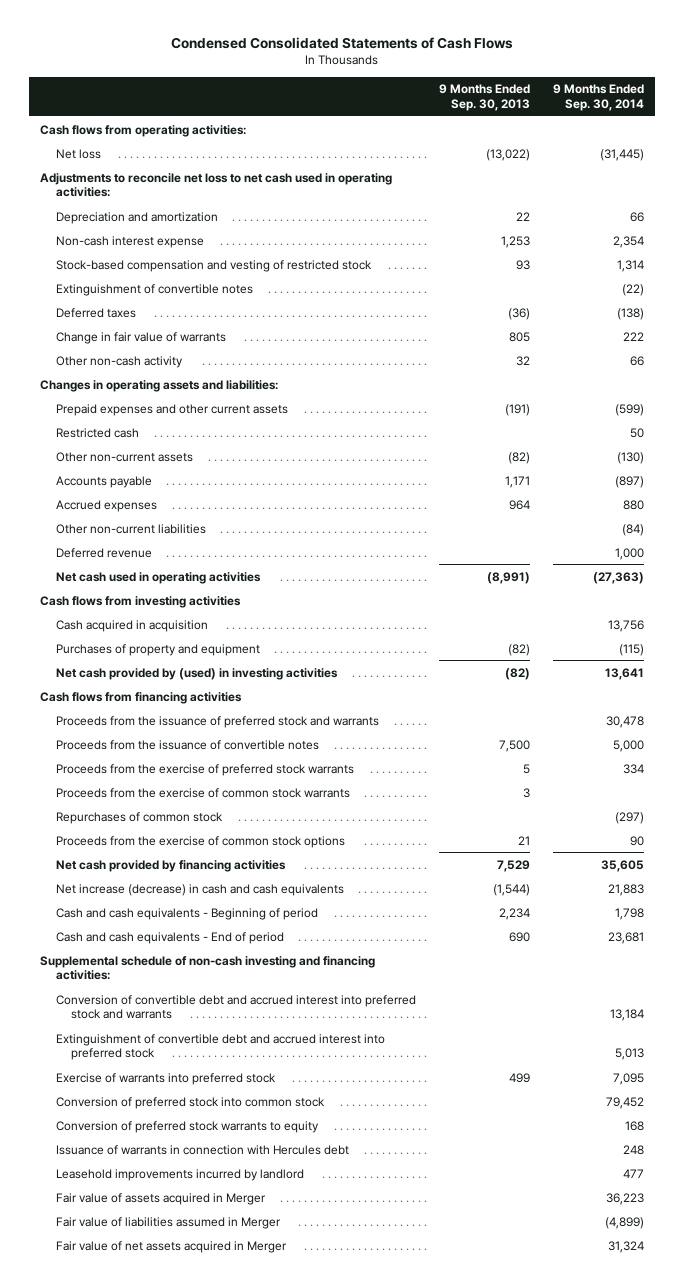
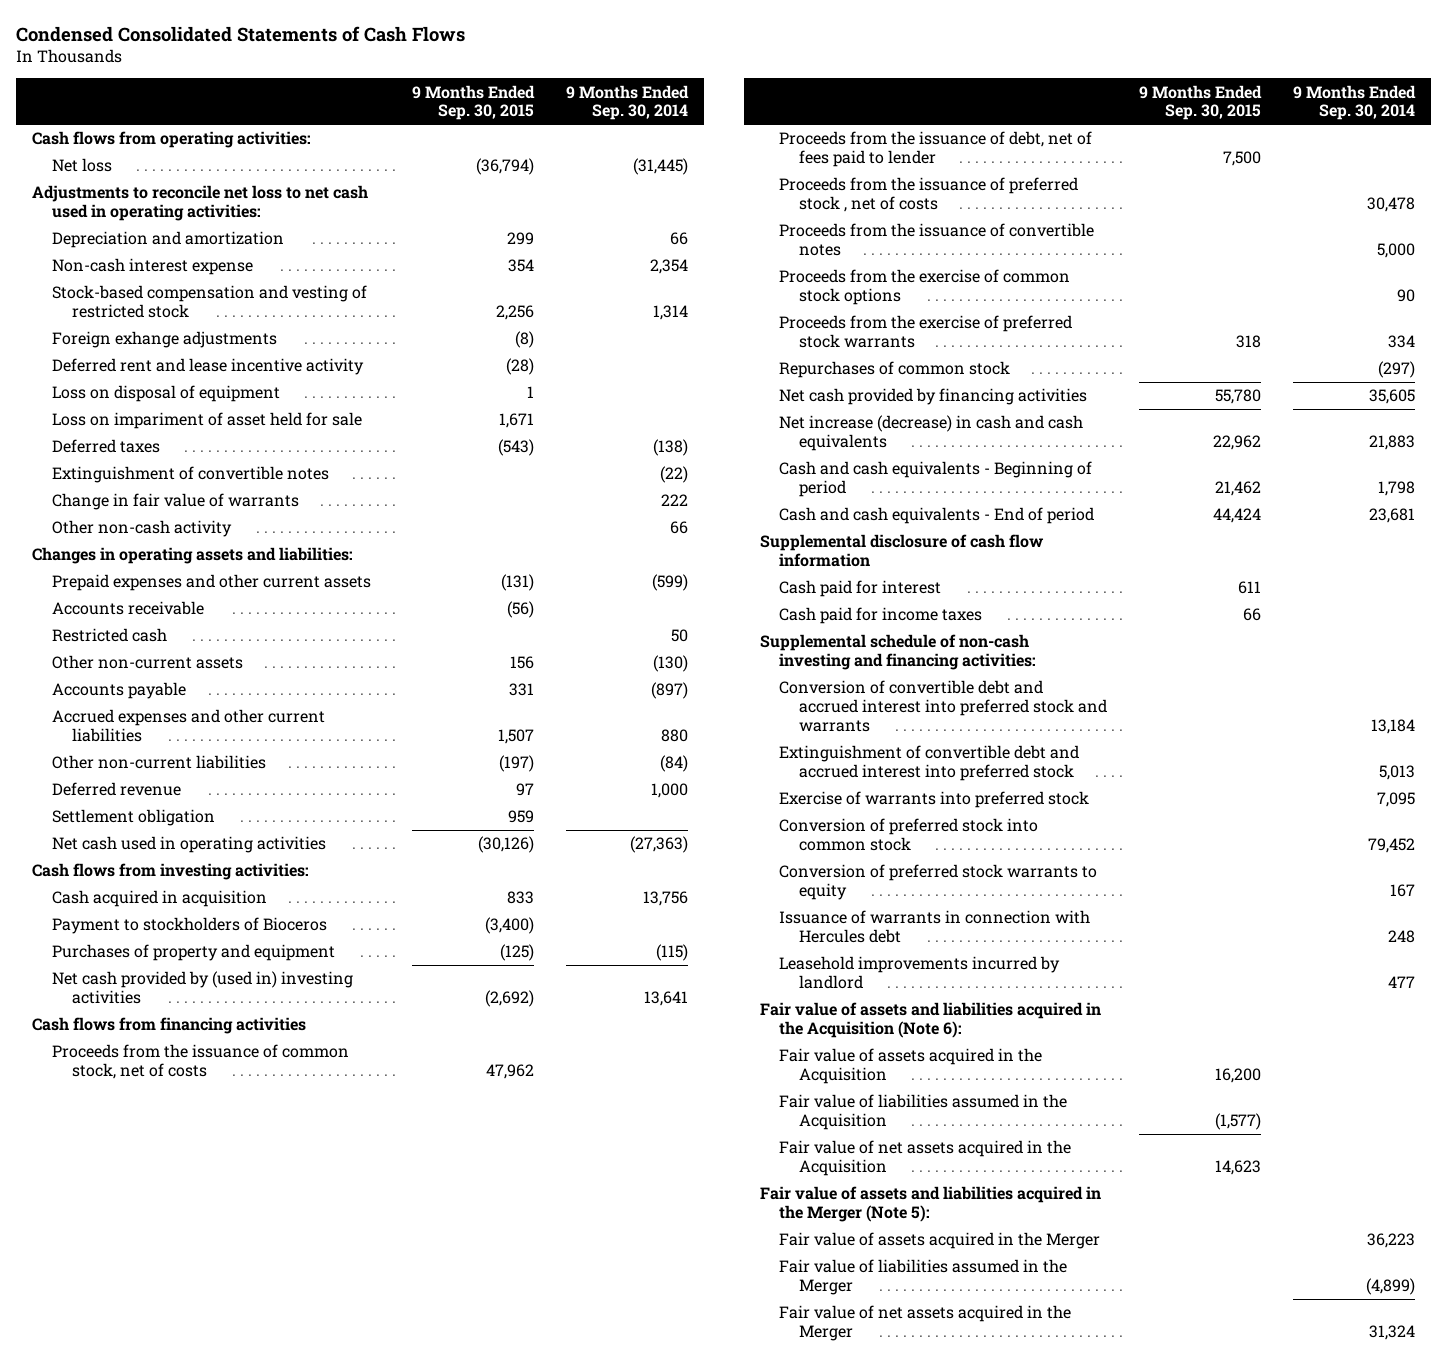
- | 9 Months Ended Sep. 30, 2013 | 9 Months Ended Sep. 30, 2014
+ | 9 Months Ended Sep. 30, 2015 | 9 Months Ended Sep. 30, 2014
+ Foreign exhange adjustments | (8) |
+ Deferred rent and lease incentive activity | (28) |
+ Loss on disposal of equipment | 1 |
+ Loss on impariment of asset held for sale | 1,671 |
moved down: Extinguishment of convertible notes | | (22)
+ Accounts receivable | (56) |
- Accrued expenses | 964 | 880
+ Accrued expenses and other current liabilities | 1,507 | 880
+ Settlement obligation | 959 |
- Cash flows from investing activities
+ Cash flows from investing activities:
+ Payment to stockholders of Bioceros | (3,400) |
- Net cash provided by (used) in investing activities | (82) | 13,641
+ Net cash provided by (used in) investing activities | (2,692) | 13,641
- Proceeds from the issuance of preferred stock and warrants | | 30,478
+ Proceeds from the issuance of common stock, net of costs | 47,962 |
+ Proceeds from the issuance of debt, net of fees paid to lender | 7,500 |
+ Proceeds from the issuance of preferred stock , net of costs | | 30,478
moved up: Proceeds from the exercise of common stock options | | 90
- Proceeds from the exercise of common stock warrants | 3 |
+ Supplemental disclosure of cash flow information
+ Cash paid for interest | 611 |
+ Cash paid for income taxes | 66 |
- Conversion of preferred stock warrants to equity | | 168
+ Conversion of preferred stock warrants to equity | | 167
- Fair value of assets acquired in Merger | | 36,223
- Fair value of liabilities assumed in Merger | | (4,899)
- Fair value of net assets acquired in Merger | | 31,324
+ Fair value of assets and liabilities acquired in the Acquisition (Note 6):
+ Fair value of assets acquired in the Acquisition | 16,200 |
+ Fair value of liabilities assumed in the Acquisition | (1,577) |
+ Fair value of net assets acquired in the Acquisition | 14,623 |
+ Fair value of assets and liabilities acquired in the Merger (Note 5):
+ Fair value of assets acquired in the Merger | | 36,223
+ Fair value of liabilities assumed in the Merger | | (4,899)
+ Fair value of net assets acquired in the Merger | | 31,324

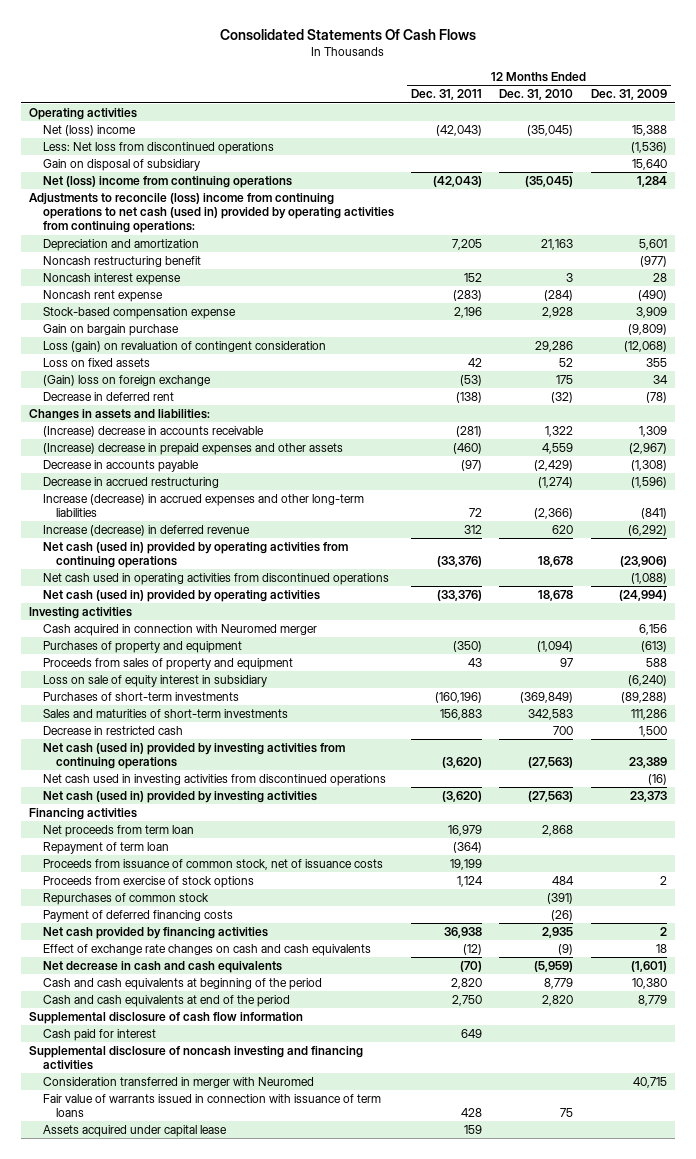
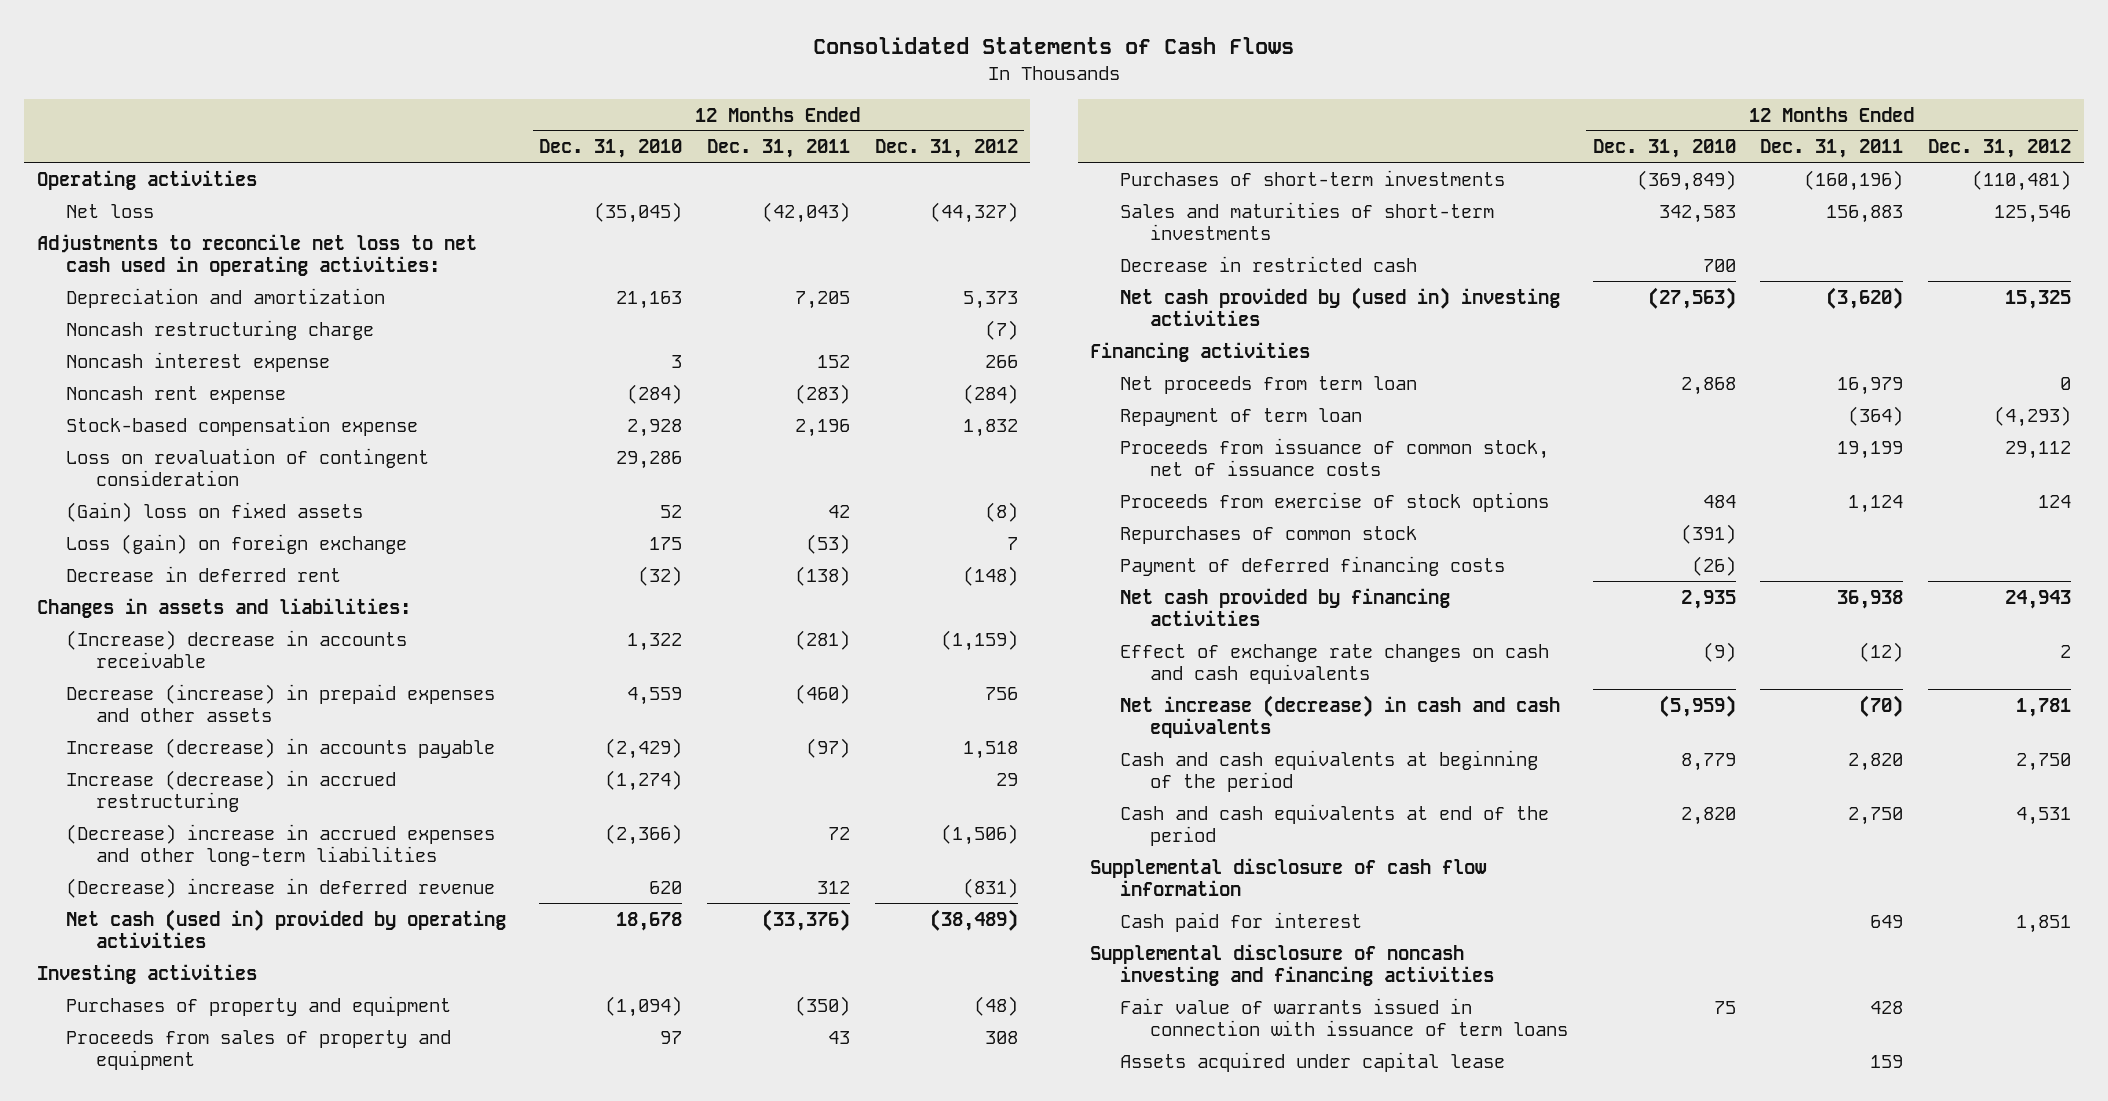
- Consolidated Statements Of Cash Flows
+ Consolidated Statements of Cash Flows
- | 12 Months Ended Dec. 31, 2011 | 12 Months Ended Dec. 31, 2010 | 12 Months Ended Dec. 31, 2009
+ | 12 Months Ended Dec. 31, 2010 | 12 Months Ended Dec. 31, 2011 | 12 Months Ended Dec. 31, 2012
- Net (loss) income | (42,043) | (35,045) | 15,388
- Less: Net loss from discontinued operations | | | (1,536)
- Gain on disposal of subsidiary | | | 15,640
- Net (loss) income from continuing operations | (42,043) | (35,045) | 1,284
- Adjustments to reconcile (loss) income from continuing operations to net cash (used in) provided by operating activities from continuing operations:
+ Net loss | (35,045) | (42,043) | (44,327)
+ Adjustments to reconcile net loss to net cash used in operating activities:
- Noncash restructuring benefit | | | (977)
+ Noncash restructuring charge | | | (7)
- Gain on bargain purchase | | | (9,809)
- Loss (gain) on revaluation of contingent consideration | | 29,286 | (12,068)
- Loss on fixed assets | 42 | 52 | 355
- (Gain) loss on foreign exchange | (53) | 175 | 34
+ Loss on revaluation of contingent consideration | 29,286 | |
+ (Gain) loss on fixed assets | 52 | 42 | (8)
+ Loss (gain) on foreign exchange | 175 | (53) | 7
- (Increase) decrease in prepaid expenses and other assets | (460) | 4,559 | (2,967)
- Decrease in accounts payable | (97) | (2,429) | (1,308)
- Decrease in accrued restructuring | | (1,274) | (1,596)
- Increase (decrease) in accrued expenses and other long-term liabilities | 72 | (2,366) | (841)
- Increase (decrease) in deferred revenue | 312 | 620 | (6,292)
- Net cash (used in) provided by operating activities from continuing operations | (33,376) | 18,678 | (23,906)
- Net cash used in operating activities from discontinued operations | | | (1,088)
+ Decrease (increase) in prepaid expenses and other assets | 4,559 | (460) | 756
+ Increase (decrease) in accounts payable | (2,429) | (97) | 1,518
+ Increase (decrease) in accrued restructuring | (1,274) | | 29
+ (Decrease) increase in accrued expenses and other long-term liabilities | (2,366) | 72 | (1,506)
+ (Decrease) increase in deferred revenue | 620 | 312 | (831)
- Cash acquired in connection with Neuromed merger | | | 6,156
- Loss on sale of equity interest in subsidiary | | | (6,240)
- Net cash (used in) provided by investing activities from continuing operations | (3,620) | (27,563) | 23,389
- Net cash used in investing activities from discontinued operations | | | (16)
- Net cash (used in) provided by investing activities | (3,620) | (27,563) | 23,373
+ Net cash provided by (used in) investing activities | (27,563) | (3,620) | 15,325
- Net decrease in cash and cash equivalents | (70) | (5,959) | (1,601)
+ Net increase (decrease) in cash and cash equivalents | (5,959) | (70) | 1,781
- Consideration transferred in merger with Neuromed | | | 40,715

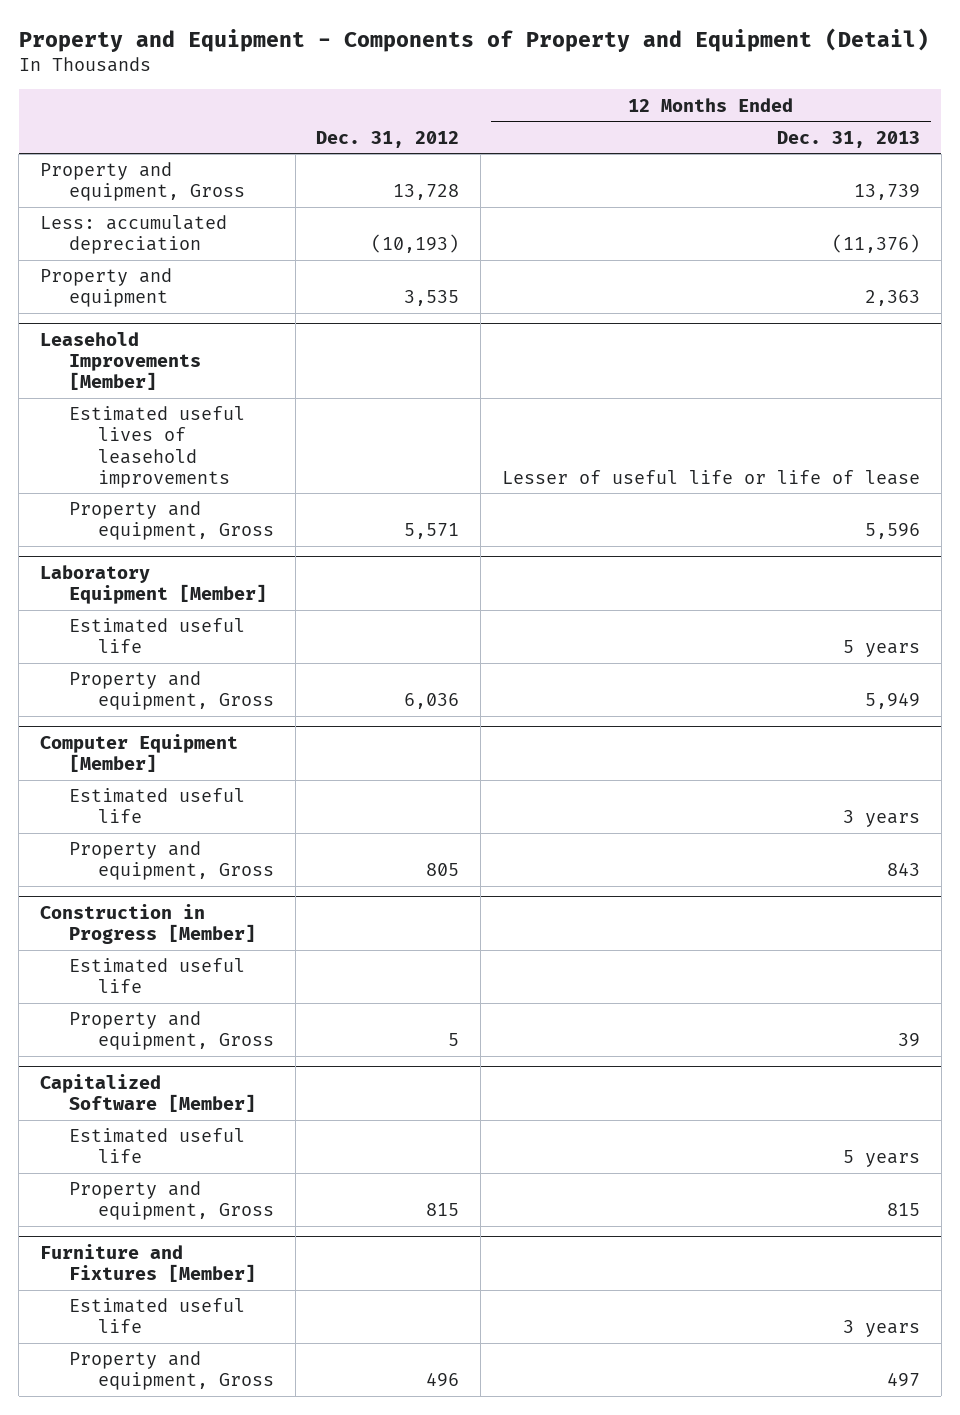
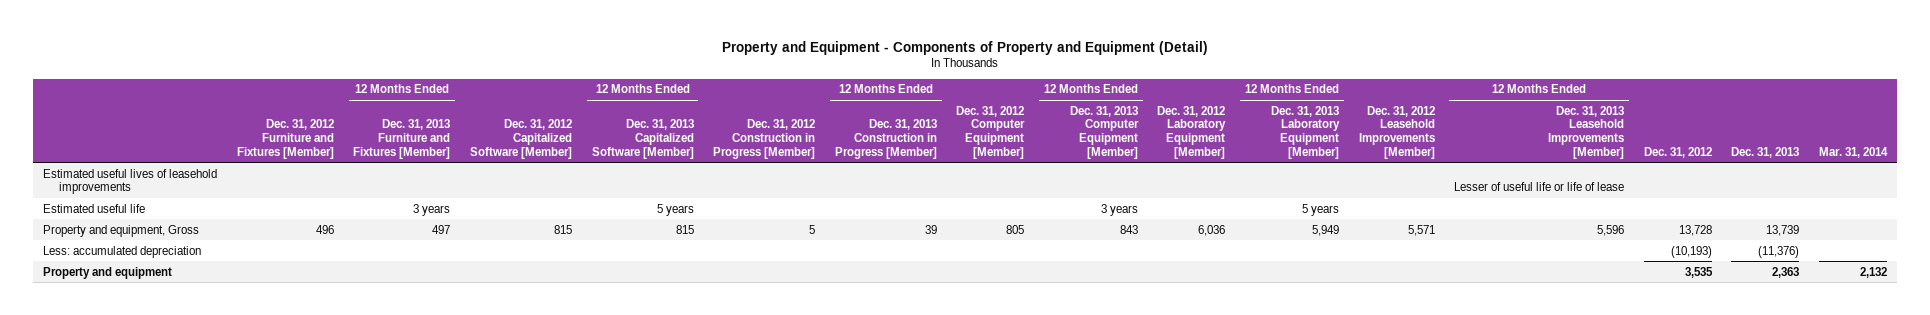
- | Dec. 31, 2012 | 12 Months Ended Dec. 31, 2013
+ | Dec. 31, 2012 Furniture and Fixtures [Member] | 12 Months Ended Dec. 31, 2013 Furniture and Fixtures [Member] | Dec. 31, 2012 Capitalized Software [Member] | 12 Months Ended Dec. 31, 2013 Capitalized Software [Member] | Dec. 31, 2012 Construction in Progress [Member] | 12 Months Ended Dec. 31, 2013 Construction in Progress [Member] | Dec. 31, 2012 Computer Equipment [Member] | 12 Months Ended Dec. 31, 2013 Computer Equipment [Member] | Dec. 31, 2012 Laboratory Equipment [Member] | 12 Months Ended Dec. 31, 2013 Laboratory Equipment [Member] | Dec. 31, 2012 Leasehold Improvements [Member] | 12 Months Ended Dec. 31, 2013 Leasehold Improvements [Member] | Dec. 31, 2012 | Dec. 31, 2013 | Mar. 31, 2014
+ Estimated useful lives of leasehold improvements | | | | | | | | | | | | Lesser of useful life or life of lease | | |
+ Estimated useful life | | 3 years | | 5 years | | | | 3 years | | 5 years | | | | |
- Leasehold Improvements [Member]
- Estimated useful lives of leasehold improvements | | Lesser of useful life or life of lease
- Property and equipment, Gross | 5,571 | 5,596
- Laboratory Equipment [Member]
- Estimated useful life | | 5 years
- Property and equipment, Gross | 6,036 | 5,949
- Computer Equipment [Member]
- Estimated useful life | | 3 years
- Property and equipment, Gross | 805 | 843
- Construction in Progress [Member]
- Estimated useful life
- Property and equipment, Gross | 5 | 39
- Capitalized Software [Member]
- Estimated useful life | | 5 years
- Property and equipment, Gross | 815 | 815
- Furniture and Fixtures [Member]
- Estimated useful life | | 3 years
- Property and equipment, Gross | 496 | 497

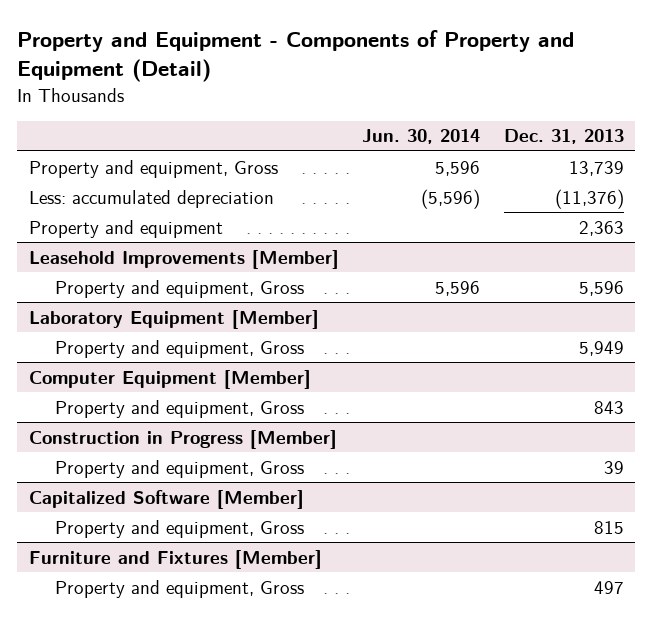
- | Dec. 31, 2012 Furniture and Fixtures [Member] | 12 Months Ended Dec. 31, 2013 Furniture and Fixtures [Member] | Dec. 31, 2012 Capitalized Software [Member] | 12 Months Ended Dec. 31, 2013 Capitalized Software [Member] | Dec. 31, 2012 Construction in Progress [Member] | 12 Months Ended Dec. 31, 2013 Construction in Progress [Member] | Dec. 31, 2012 Computer Equipment [Member] | 12 Months Ended Dec. 31, 2013 Computer Equipment [Member] | Dec. 31, 2012 Laboratory Equipment [Member] | 12 Months Ended Dec. 31, 2013 Laboratory Equipment [Member] | Dec. 31, 2012 Leasehold Improvements [Member] | 12 Months Ended Dec. 31, 2013 Leasehold Improvements [Member] | Dec. 31, 2012 | Dec. 31, 2013 | Mar. 31, 2014
+ | Jun. 30, 2014 | Dec. 31, 2013
- Estimated useful lives of leasehold improvements | | | | | | | | | | | | Lesser of useful life or life of lease | | |
- Estimated useful life | | 3 years | | 5 years | | | | 3 years | | 5 years | | | | |
+ Leasehold Improvements [Member]
+ Property and equipment, Gross | 5,596 | 5,596
+ Laboratory Equipment [Member]
+ Property and equipment, Gross | | 5,949
+ Computer Equipment [Member]
+ Property and equipment, Gross | | 843
+ Construction in Progress [Member]
+ Property and equipment, Gross | | 39
+ Capitalized Software [Member]
+ Property and equipment, Gross | | 815
+ Furniture and Fixtures [Member]
+ Property and equipment, Gross | | 497

